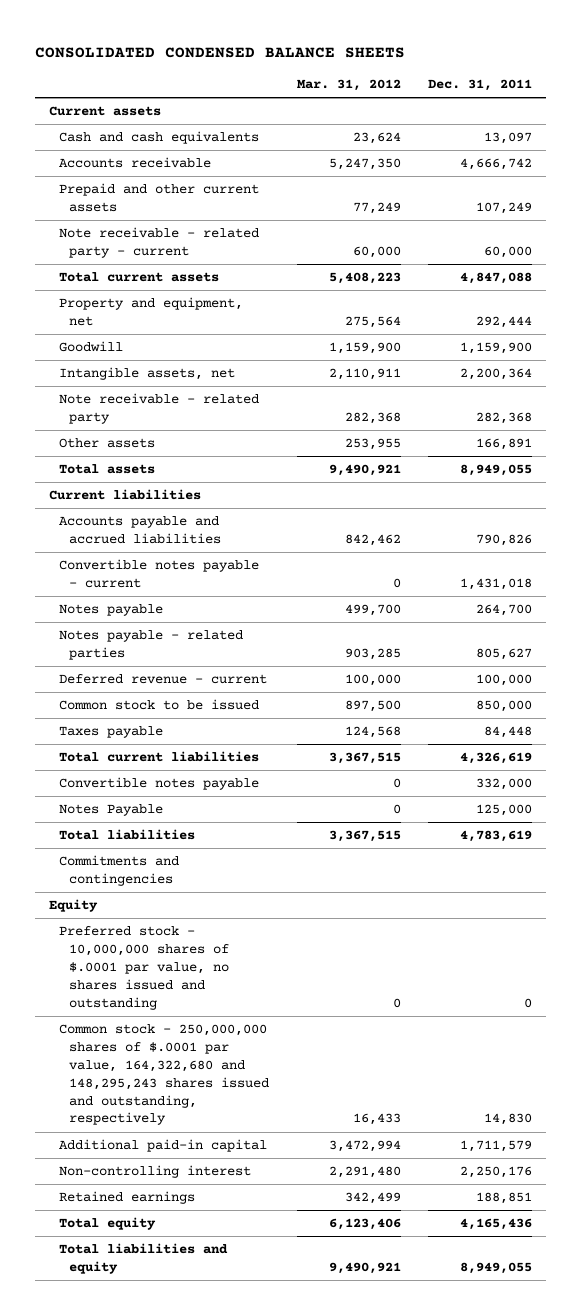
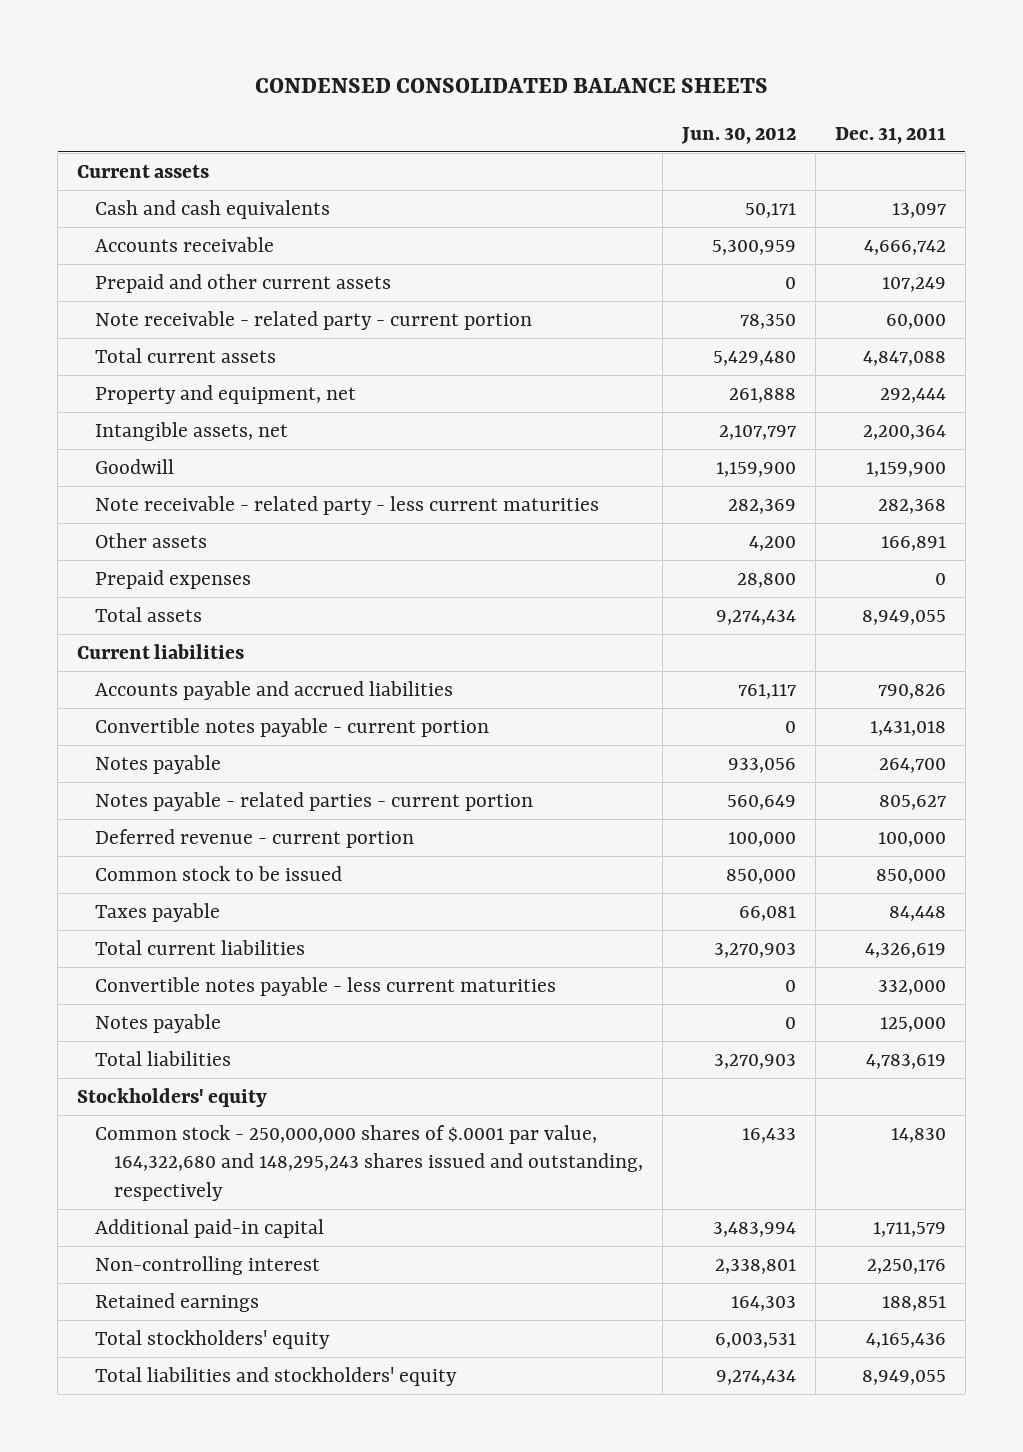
- CONSOLIDATED CONDENSED BALANCE SHEETS
+ CONDENSED CONSOLIDATED BALANCE SHEETS
- | Mar. 31, 2012 | Dec. 31, 2011
+ | Jun. 30, 2012 | Dec. 31, 2011
- Note receivable - related party - current | 60,000 | 60,000
+ Note receivable - related party - current portion | 78,350 | 60,000
- Note receivable - related party | 282,368 | 282,368
moved down: Goodwill | 1,159,900 | 1,159,900
+ Note receivable - related party - less current maturities | 282,369 | 282,368
+ Prepaid expenses | 28,800 | 0
- Convertible notes payable - current | 0 | 1,431,018
+ Convertible notes payable - current portion | 0 | 1,431,018
- Notes payable - related parties | 903,285 | 805,627
- Deferred revenue - current | 100,000 | 100,000
+ Notes payable - related parties - current portion | 560,649 | 805,627
+ Deferred revenue - current portion | 100,000 | 100,000
- Convertible notes payable | 0 | 332,000
- Notes Payable | 0 | 125,000
+ Convertible notes payable - less current maturities | 0 | 332,000
+ Notes payable | 0 | 125,000
- Commitments and contingencies
- Equity
- Preferred stock - 10,000,000 shares of $.0001 par value, no shares issued and outstanding | 0 | 0
+ Stockholders' equity
- Total equity | 6,123,406 | 4,165,436
- Total liabilities and equity | 9,490,921 | 8,949,055
+ Total stockholders' equity | 6,003,531 | 4,165,436
+ Total liabilities and stockholders' equity | 9,274,434 | 8,949,055

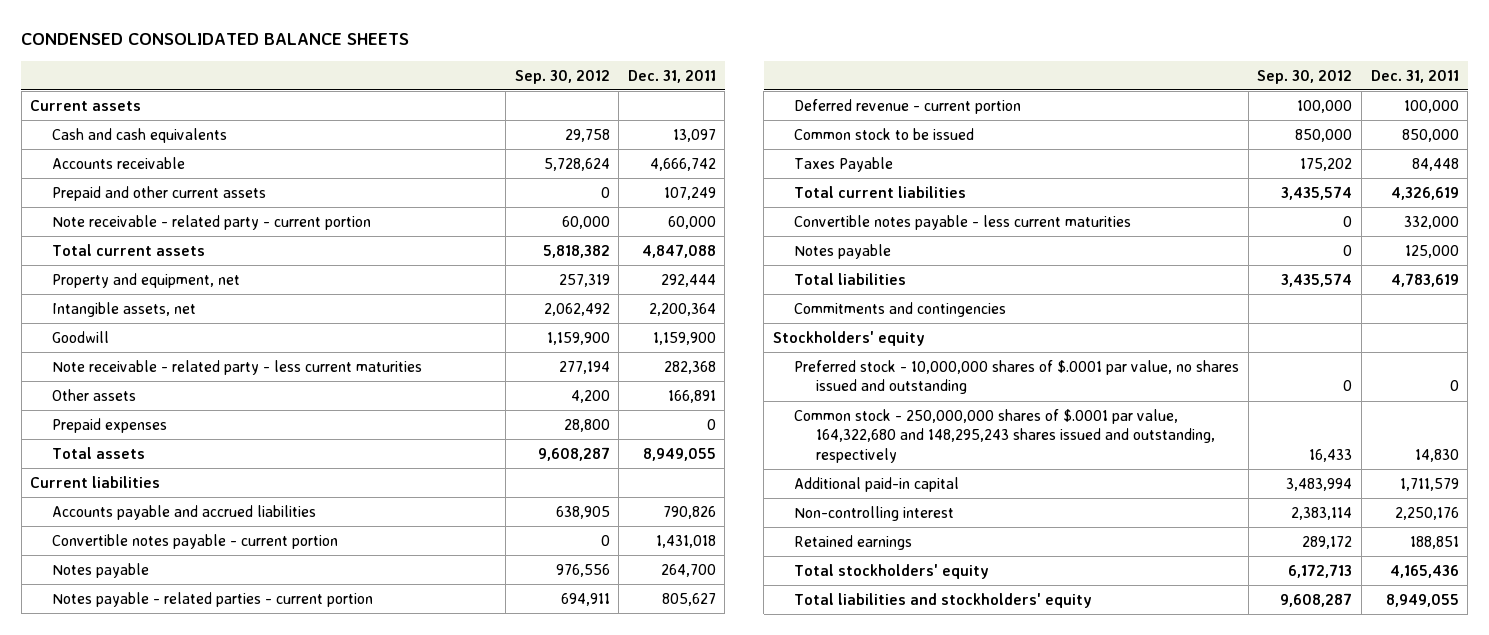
- | Jun. 30, 2012 | Dec. 31, 2011
+ | Sep. 30, 2012 | Dec. 31, 2011
- Taxes payable | 66,081 | 84,448
+ Taxes Payable | 175,202 | 84,448
+ Commitments and contingencies
+ Preferred stock - 10,000,000 shares of $.0001 par value, no shares issued and outstanding | 0 | 0

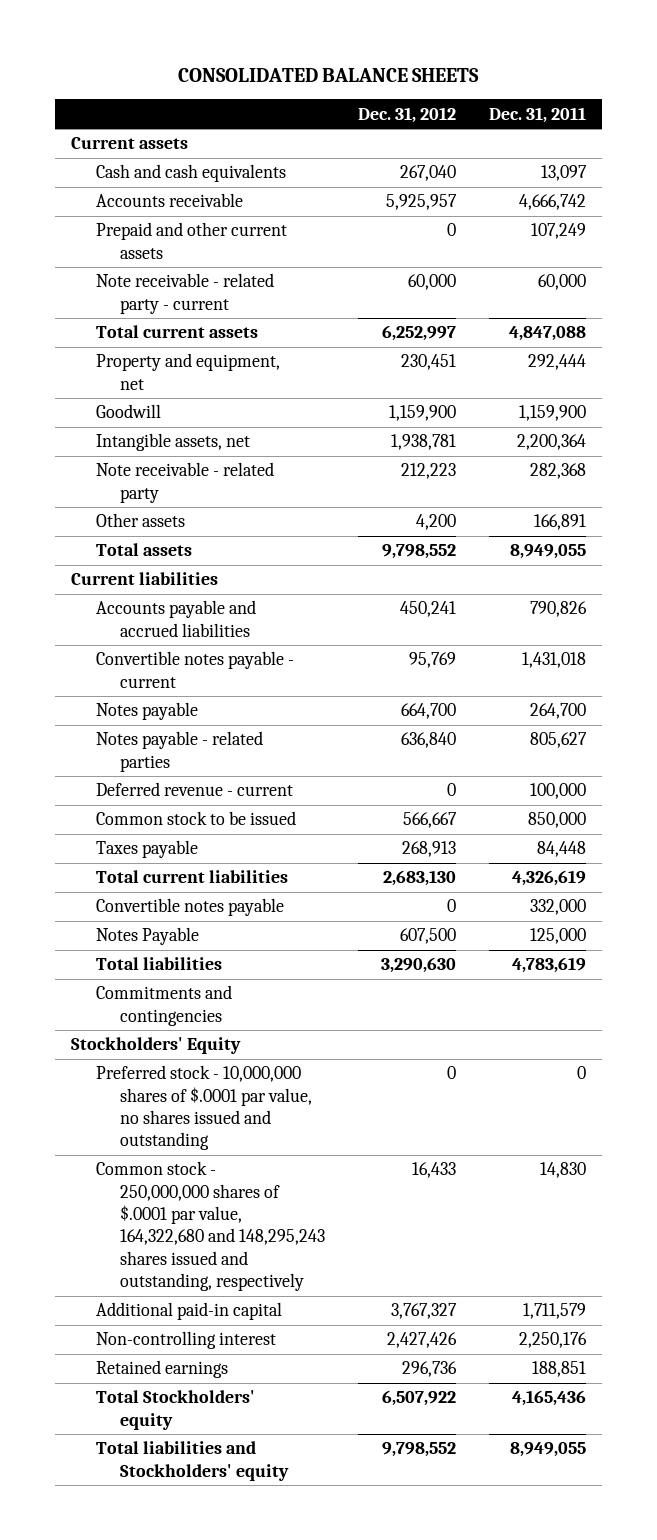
- CONDENSED CONSOLIDATED BALANCE SHEETS
+ CONSOLIDATED BALANCE SHEETS
- | Sep. 30, 2012 | Dec. 31, 2011
+ | Dec. 31, 2012 | Dec. 31, 2011
- Note receivable - related party - current portion | 60,000 | 60,000
+ Note receivable - related party - current | 60,000 | 60,000
- Note receivable - related party - less current maturities | 277,194 | 282,368
moved down: Intangible assets, net | 1,938,781 | 2,200,364
+ Note receivable - related party | 212,223 | 282,368
- Prepaid expenses | 28,800 | 0
- Convertible notes payable - current portion | 0 | 1,431,018
+ Convertible notes payable - current | 95,769 | 1,431,018
- Notes payable - related parties - current portion | 694,911 | 805,627
- Deferred revenue - current portion | 100,000 | 100,000
+ Notes payable - related parties | 636,840 | 805,627
+ Deferred revenue - current | 0 | 100,000
- Taxes Payable | 175,202 | 84,448
+ Taxes payable | 268,913 | 84,448
- Convertible notes payable - less current maturities | 0 | 332,000
- Notes payable | 0 | 125,000
+ Convertible notes payable | 0 | 332,000
+ Notes Payable | 607,500 | 125,000
- Stockholders' equity
+ Stockholders' Equity
- Total stockholders' equity | 6,172,713 | 4,165,436
- Total liabilities and stockholders' equity | 9,608,287 | 8,949,055
+ Total Stockholders' equity | 6,507,922 | 4,165,436
+ Total liabilities and Stockholders' equity | 9,798,552 | 8,949,055

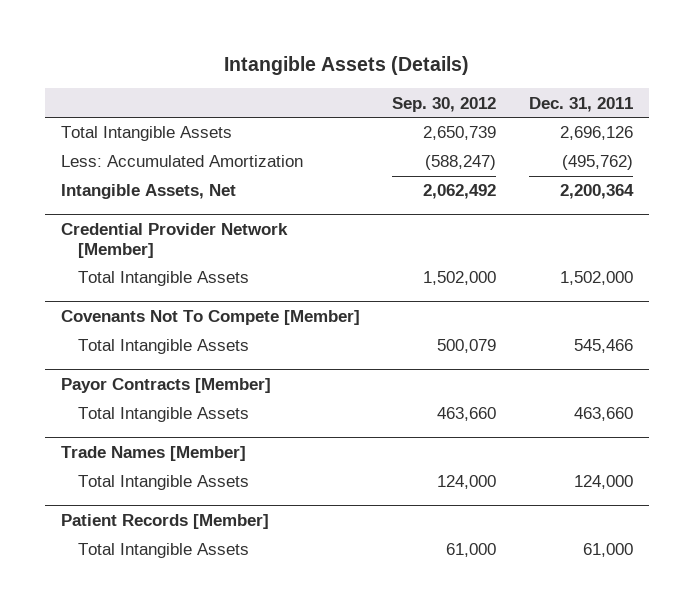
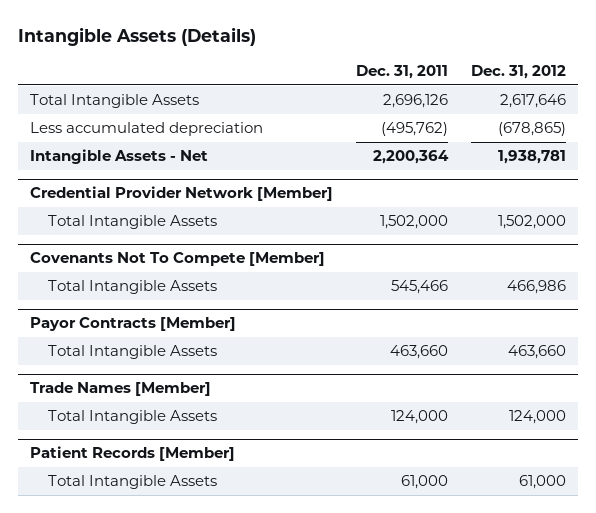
- | Sep. 30, 2012 | Dec. 31, 2011
+ | Dec. 31, 2011 | Dec. 31, 2012
- Less: Accumulated Amortization | (588,247) | (495,762)
- Intangible Assets, Net | 2,062,492 | 2,200,364
+ Less accumulated depreciation | (495,762) | (678,865)
+ Intangible Assets - Net | 2,200,364 | 1,938,781

